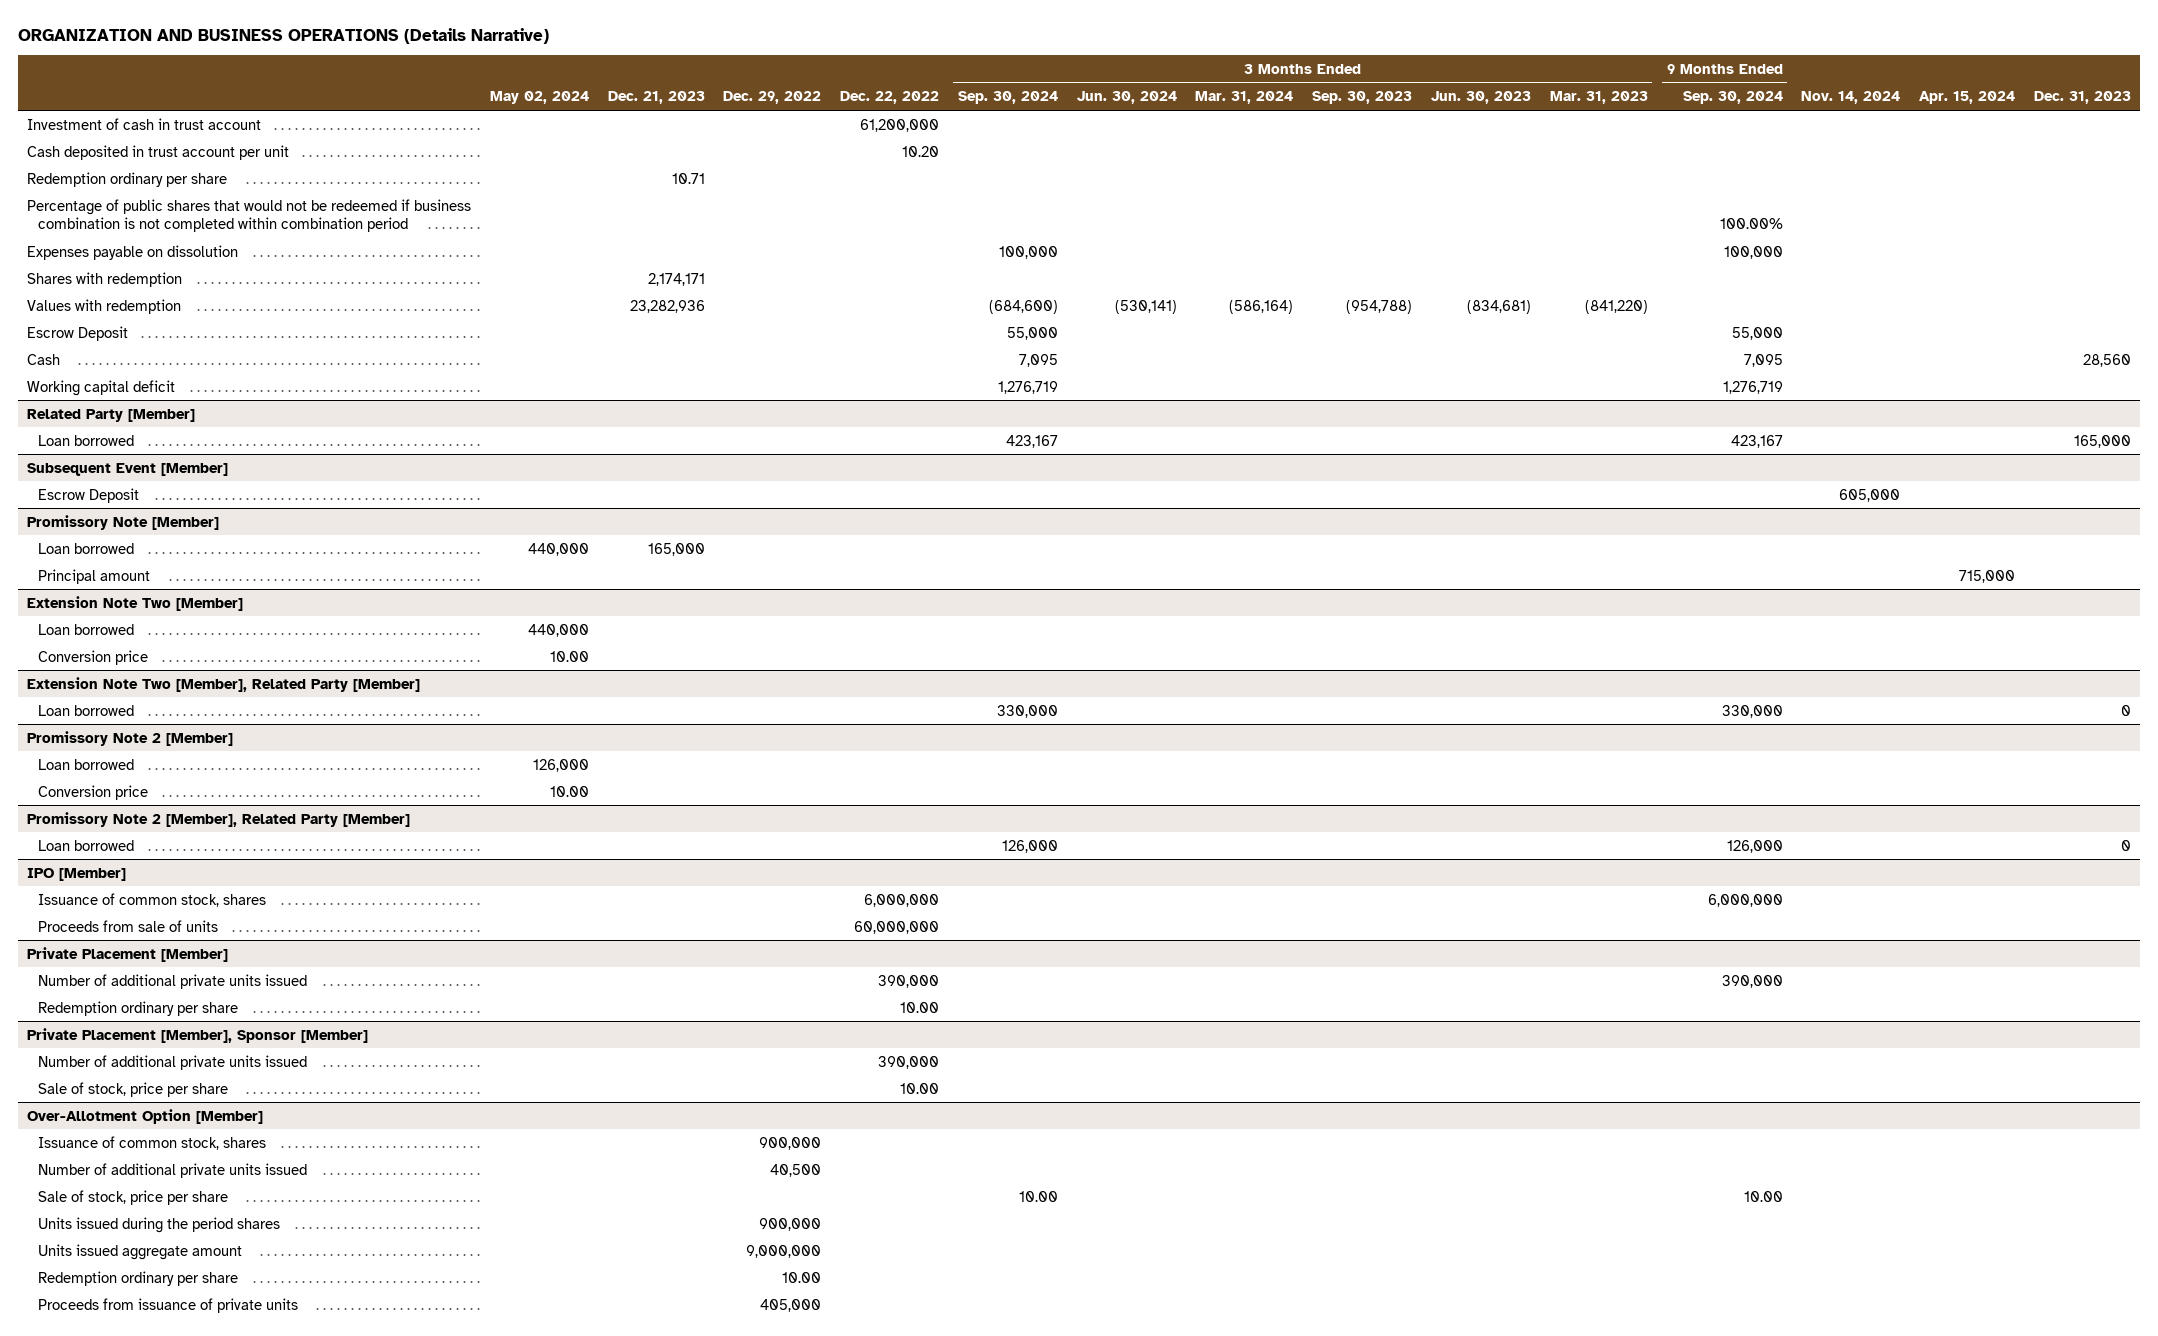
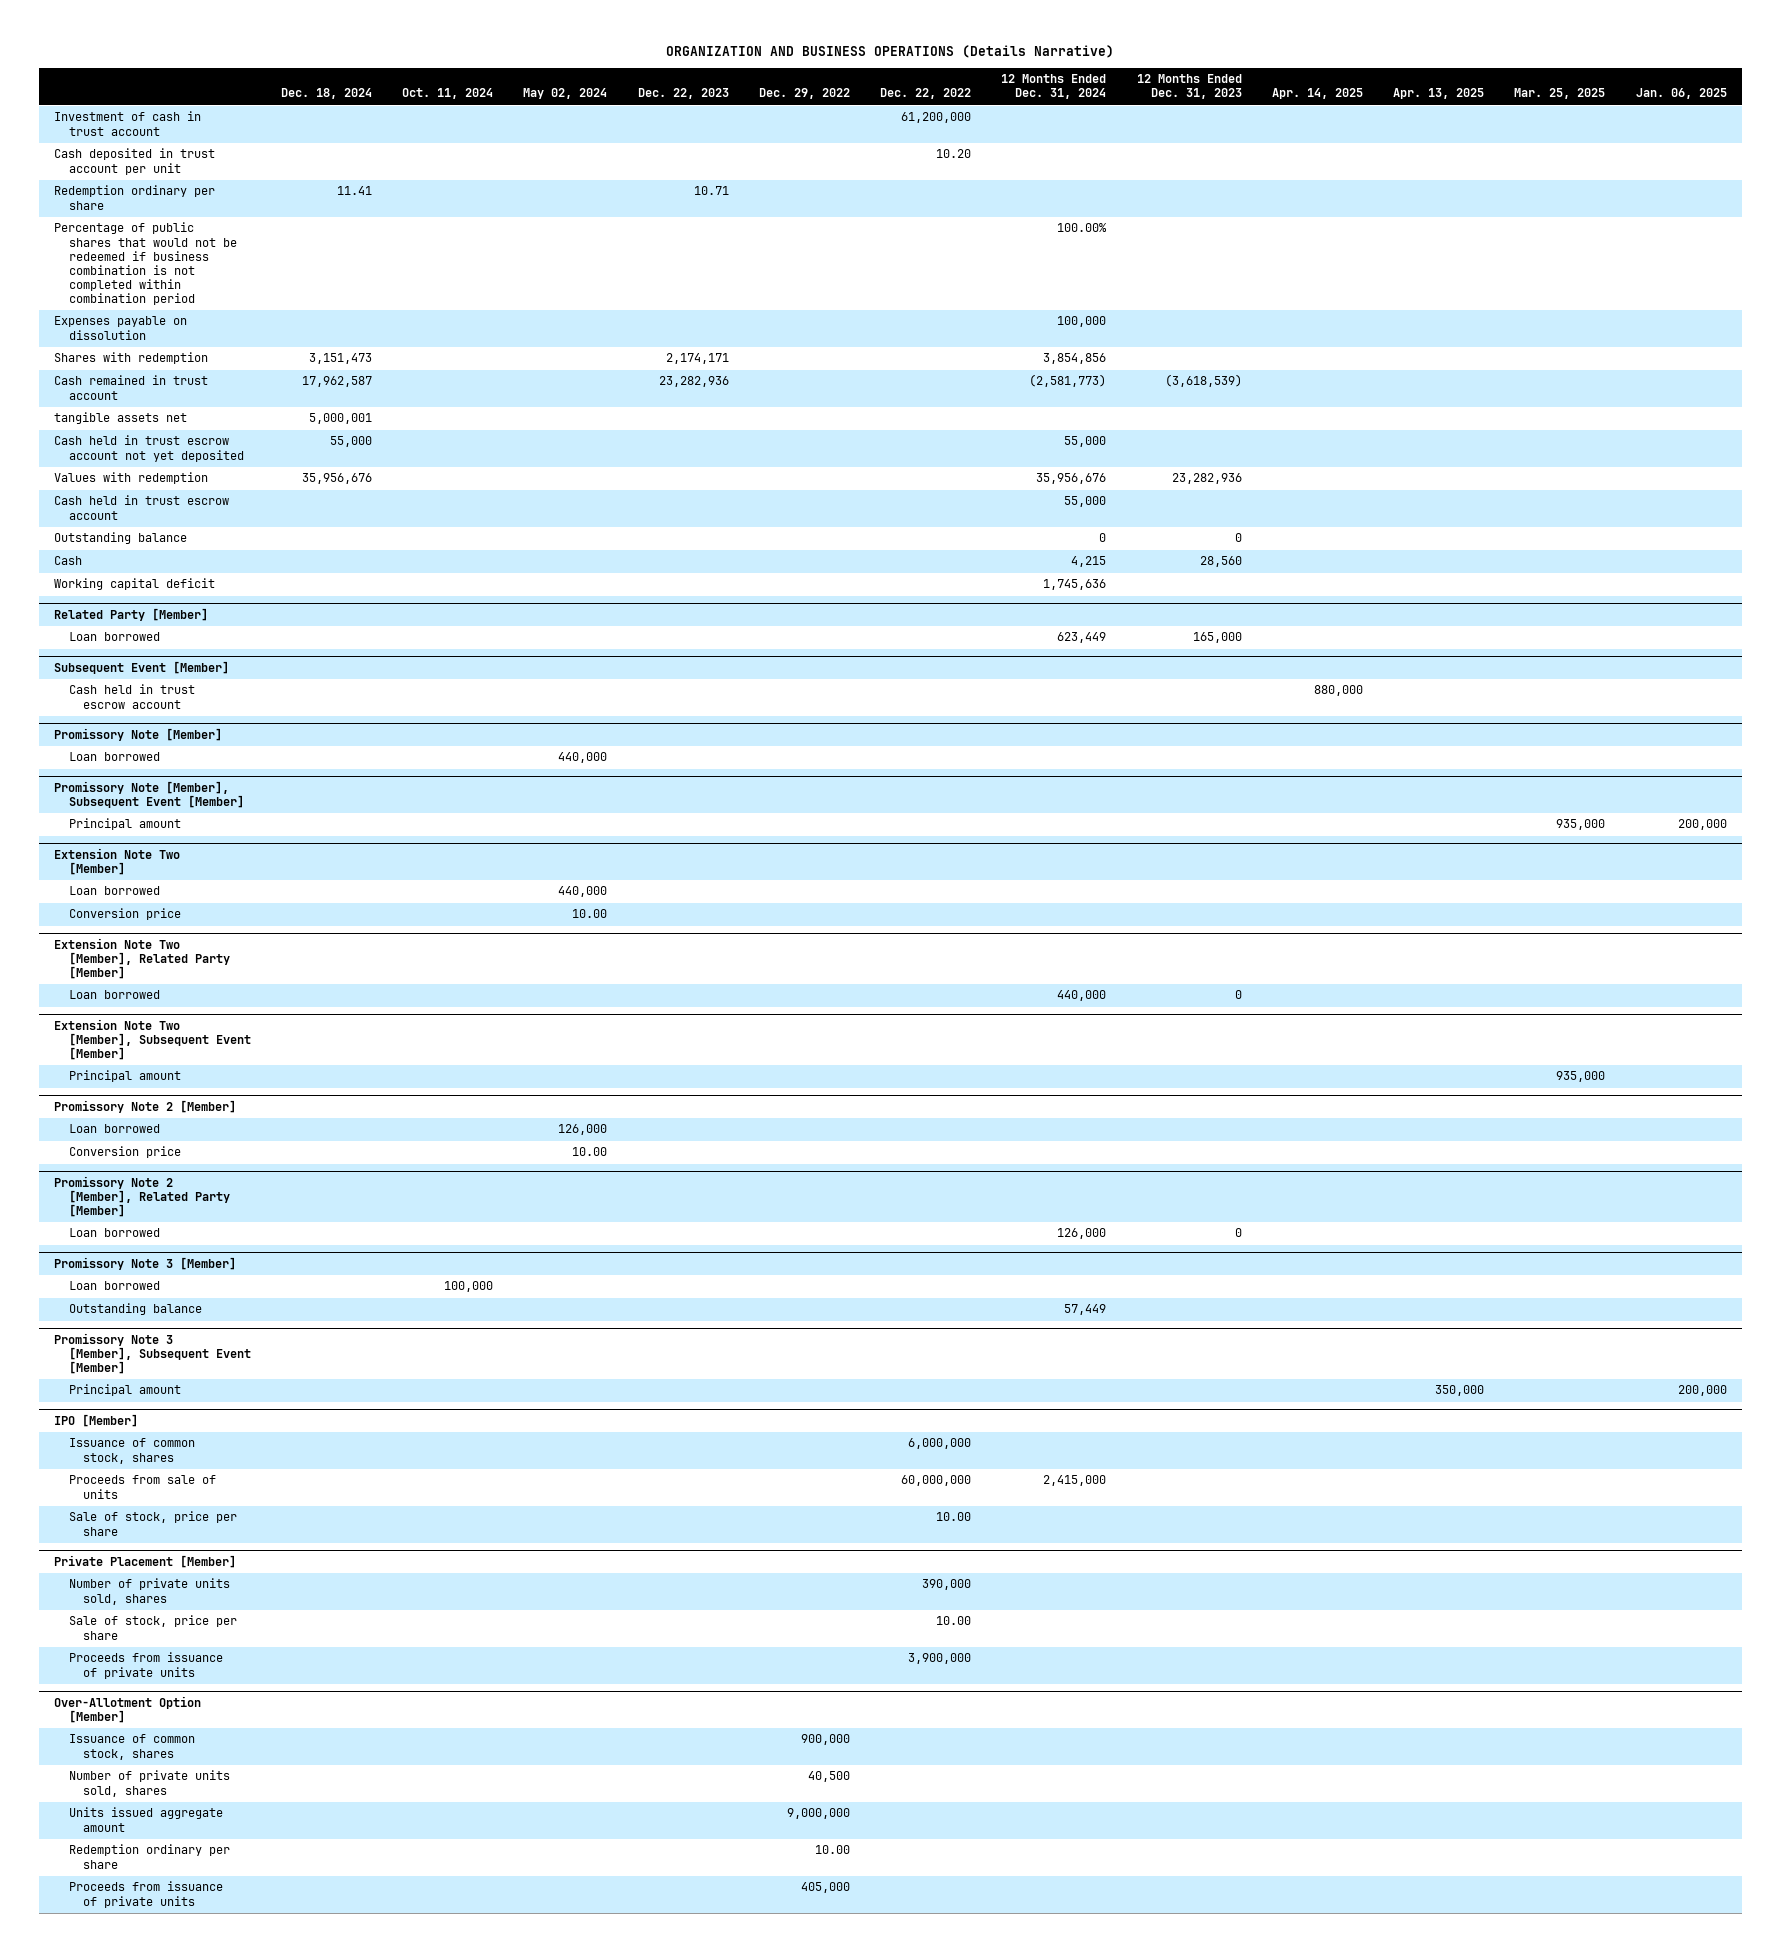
- | May 02, 2024 | Dec. 21, 2023 | Dec. 29, 2022 | Dec. 22, 2022 | 3 Months Ended Sep. 30, 2024 | 3 Months Ended Jun. 30, 2024 | 3 Months Ended Mar. 31, 2024 | 3 Months Ended Sep. 30, 2023 | 3 Months Ended Jun. 30, 2023 | 3 Months Ended Mar. 31, 2023 | 9 Months Ended Sep. 30, 2024 | Nov. 14, 2024 | Apr. 15, 2024 | Dec. 31, 2023
+ | Dec. 18, 2024 | Oct. 11, 2024 | May 02, 2024 | Dec. 22, 2023 | Dec. 29, 2022 | Dec. 22, 2022 | 12 Months Ended Dec. 31, 2024 | 12 Months Ended Dec. 31, 2023 | Apr. 14, 2025 | Apr. 13, 2025 | Mar. 25, 2025 | Jan. 06, 2025
+ Cash remained in trust account | 17,962,587 | | | 23,282,936 | | | (2,581,773) | (3,618,539) | | | |
+ tangible assets net | 5,000,001 | | | | | | | | | | |
+ Cash held in trust escrow account not yet deposited | 55,000 | | | | | | 55,000 | | | | |
- Escrow Deposit | | | | | 55,000 | | | | | | 55,000 | | |
+ Cash held in trust escrow account | | | | | | | 55,000 | | | | |
+ Outstanding balance | | | | | | | 0 | 0 | | | |
@ Subsequent Event [Member]
- Escrow Deposit | | | | | | | | | | | | 605,000 | |
+ Cash held in trust escrow account | | | | | | | | | 880,000 | | |
@ Promissory Note [Member]
- Principal amount | | | | | | | | | | | | | 715,000 |
+ Promissory Note [Member], Subsequent Event [Member]
+ Principal amount | | | | | | | | | | | 935,000 | 200,000
+ Extension Note Two [Member], Subsequent Event [Member]
+ Principal amount | | | | | | | | | | | 935,000 |
+ Promissory Note 3 [Member]
+ Loan borrowed | | 100,000 | | | | | | | | | |
+ Outstanding balance | | | | | | | 57,449 | | | | |
+ Promissory Note 3 [Member], Subsequent Event [Member]
+ Principal amount | | | | | | | | | | 350,000 | | 200,000
@ IPO [Member]
+ Sale of stock, price per share | | | | | | 10.00 | | | | | |
@ Private Placement [Member]
- Number of additional private units issued | | | | 390,000 | | | | | | | 390,000 | | |
- Redemption ordinary per share | | | | 10.00 | | | | | | | | | |
- Private Placement [Member], Sponsor [Member]
- Number of additional private units issued | | | | 390,000 | | | | | | | | | |
- Sale of stock, price per share | | | | 10.00 | | | | | | | | | |
@ Private Placement [Member]
+ Number of private units sold, shares | | | | | | 390,000 | | | | | |
+ Sale of stock, price per share | | | | | | 10.00 | | | | | |
+ Proceeds from issuance of private units | | | | | | 3,900,000 | | | | | |
@ Over-Allotment Option [Member]
- Number of additional private units issued | | | 40,500 | | | | | | | | | | |
- Sale of stock, price per share | | | | | 10.00 | | | | | | 10.00 | | |
- Units issued during the period shares | | | 900,000 | | | | | | | | | | |
+ Number of private units sold, shares | | | | | 40,500 | | | | | | |

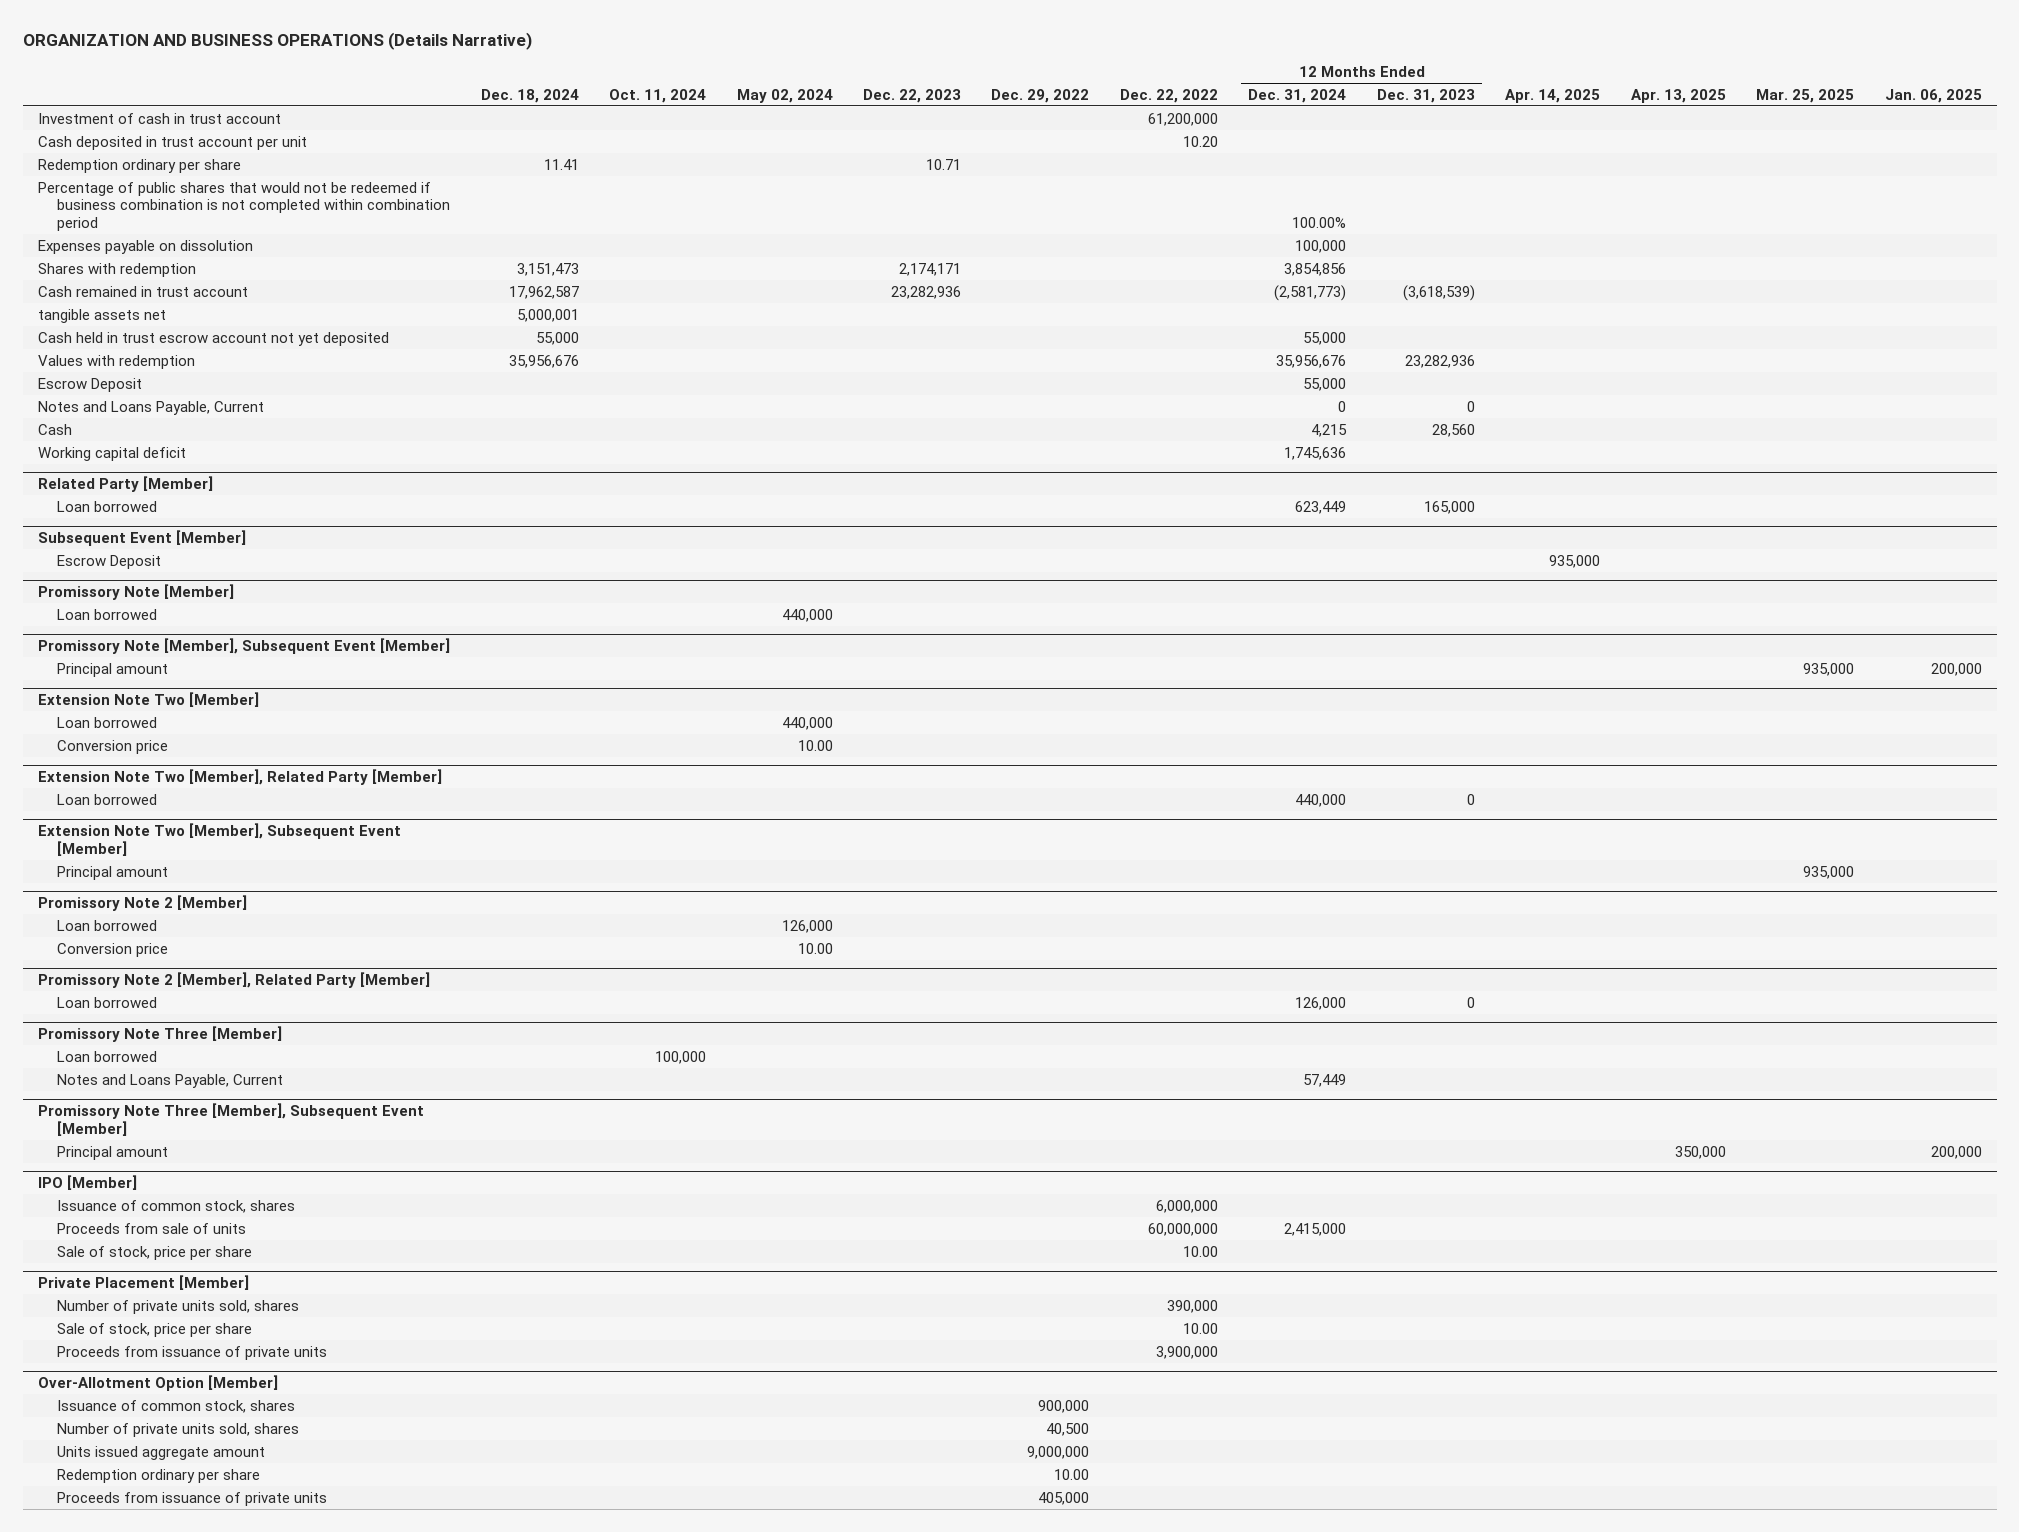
- Cash held in trust escrow account | | | | | | | 55,000 | | | | |
- Outstanding balance | | | | | | | 0 | 0 | | | |
+ Escrow Deposit | | | | | | | 55,000 | | | | |
+ Notes and Loans Payable, Current | | | | | | | 0 | 0 | | | |
@ Subsequent Event [Member]
- Cash held in trust escrow account | | | | | | | | | 880,000 | | |
+ Escrow Deposit | | | | | | | | | 935,000 | | |
- Promissory Note 3 [Member]
+ Promissory Note Three [Member]
- Outstanding balance | | | | | | | 57,449 | | | | |
- Promissory Note 3 [Member], Subsequent Event [Member]
+ Notes and Loans Payable, Current | | | | | | | 57,449 | | | | |
+ Promissory Note Three [Member], Subsequent Event [Member]

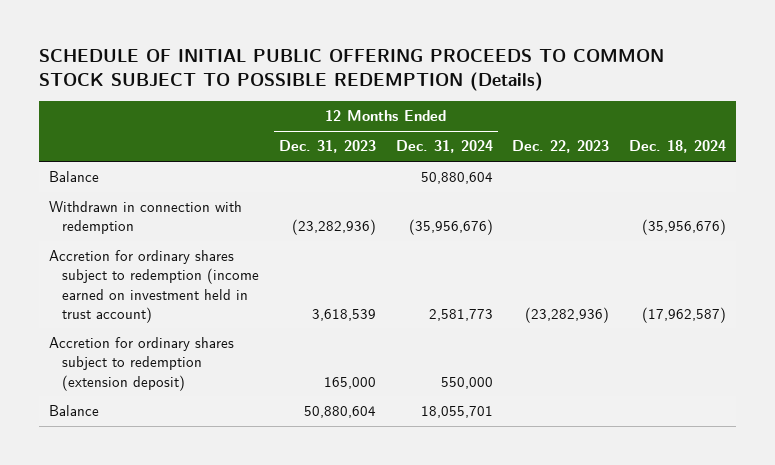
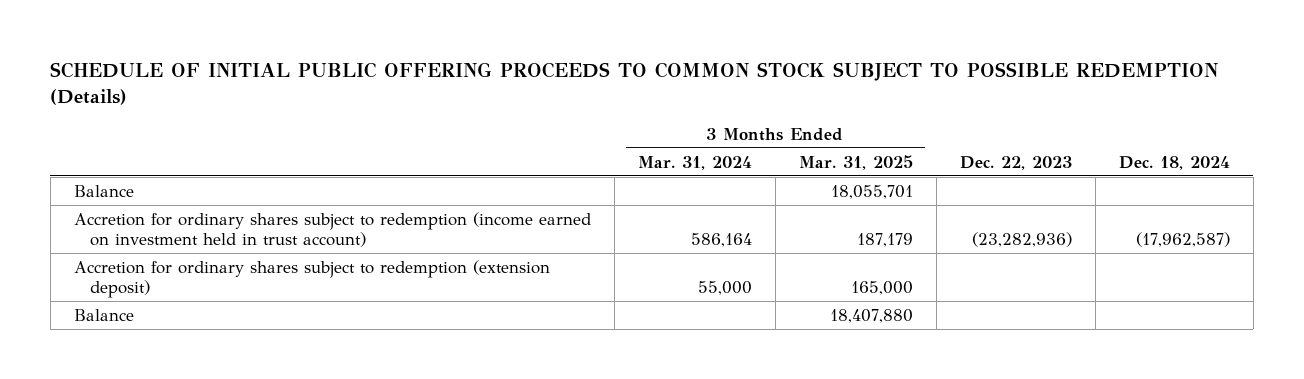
- | 12 Months Ended Dec. 31, 2023 | 12 Months Ended Dec. 31, 2024 | Dec. 22, 2023 | Dec. 18, 2024
+ | 3 Months Ended Mar. 31, 2024 | 3 Months Ended Mar. 31, 2025 | Dec. 22, 2023 | Dec. 18, 2024
- Withdrawn in connection with redemption | (23,282,936) | (35,956,676) | | (35,956,676)

